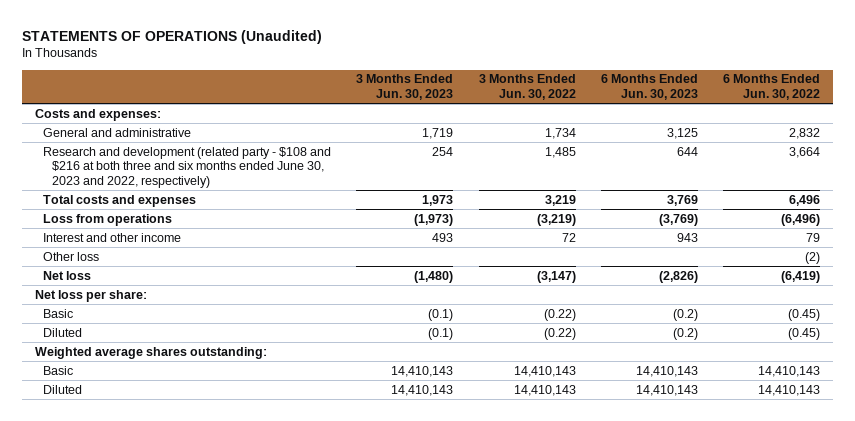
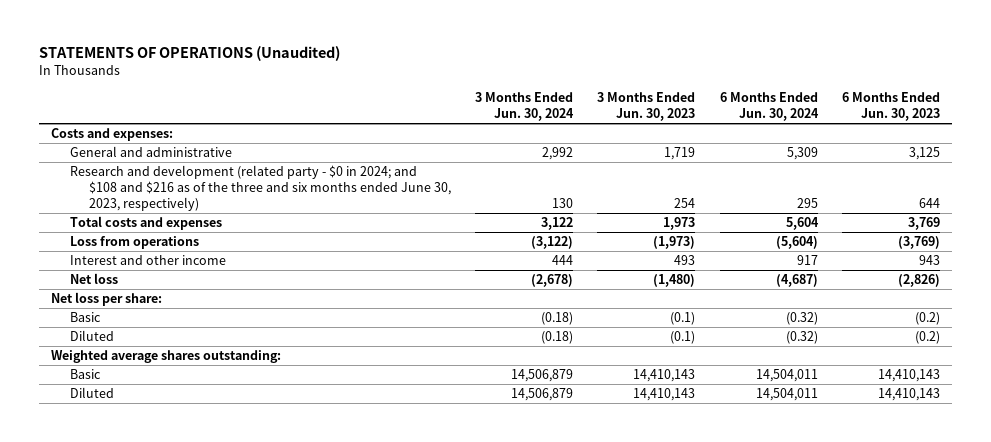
- | 3 Months Ended Jun. 30, 2023 | 3 Months Ended Jun. 30, 2022 | 6 Months Ended Jun. 30, 2023 | 6 Months Ended Jun. 30, 2022
+ | 3 Months Ended Jun. 30, 2024 | 3 Months Ended Jun. 30, 2023 | 6 Months Ended Jun. 30, 2024 | 6 Months Ended Jun. 30, 2023
- Research and development (related party - $108 and $216 at both three and six months ended June 30, 2023 and 2022, respectively) | 254 | 1,485 | 644 | 3,664
+ Research and development (related party - $0 in 2024; and $108 and $216 as of the three and six months ended June 30, 2023, respectively) | 130 | 254 | 295 | 644
- Other loss | | | | (2)

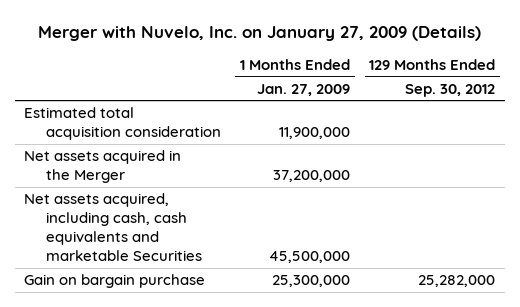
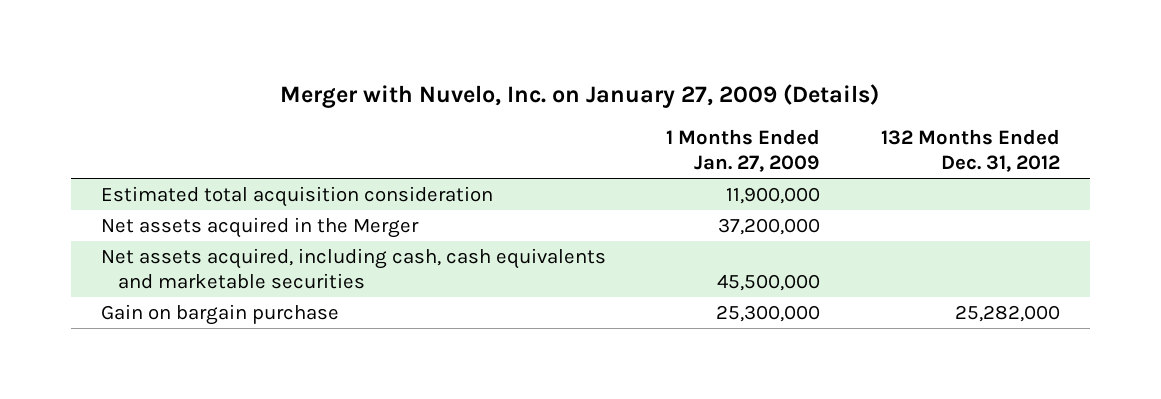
- | 1 Months Ended Jan. 27, 2009 | 129 Months Ended Sep. 30, 2012
+ | 1 Months Ended Jan. 27, 2009 | 132 Months Ended Dec. 31, 2012
- Net assets acquired, including cash, cash equivalents and marketable Securities | 45,500,000 |
+ Net assets acquired, including cash, cash equivalents and marketable securities | 45,500,000 |

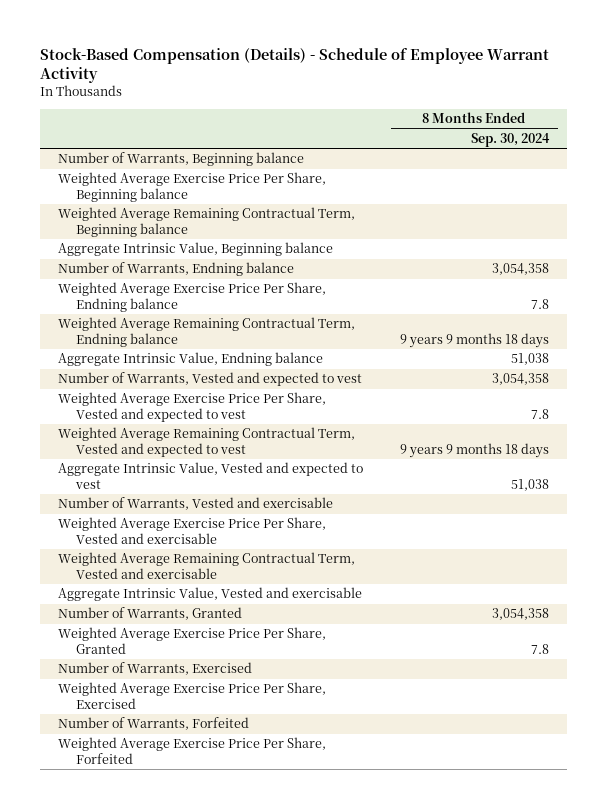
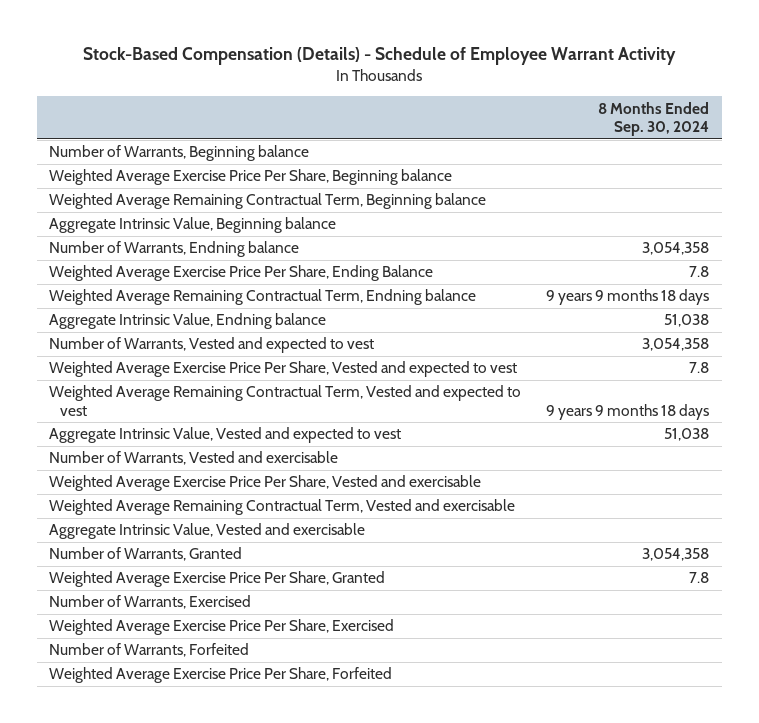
- Weighted Average Exercise Price Per Share, Endning balance | 7.8
+ Weighted Average Exercise Price Per Share, Ending Balance | 7.8

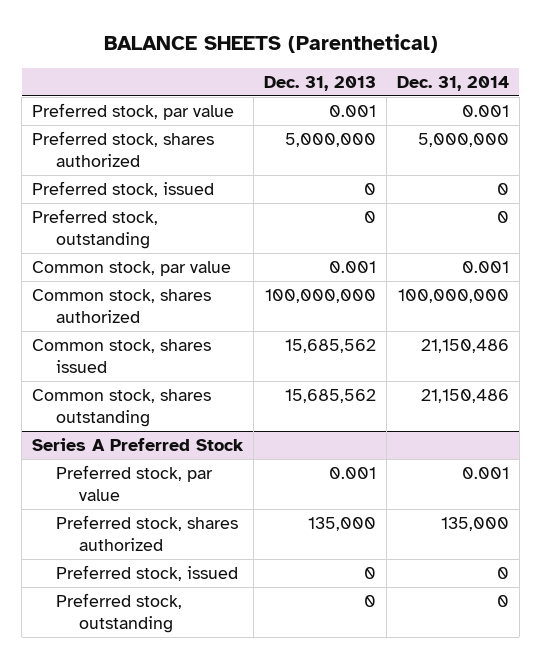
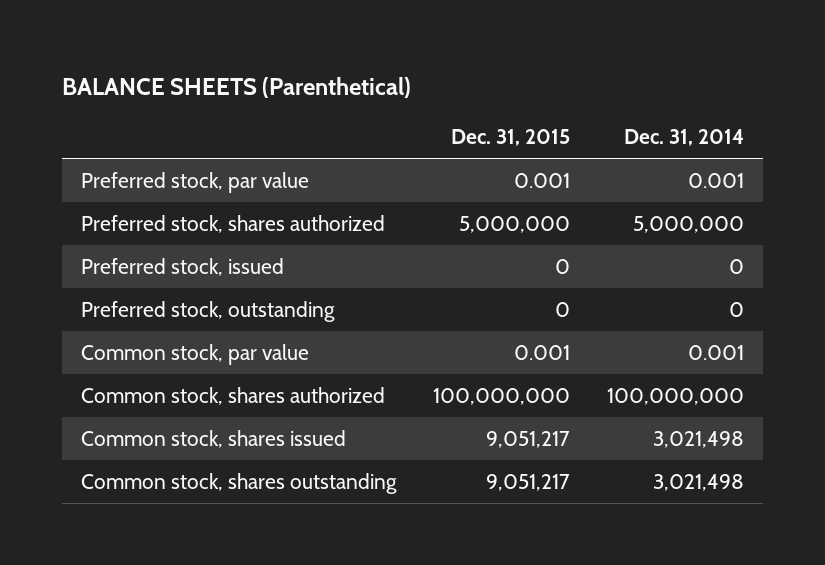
- | Dec. 31, 2013 | Dec. 31, 2014
+ | Dec. 31, 2015 | Dec. 31, 2014
- Common stock, shares issued | 15,685,562 | 21,150,486
- Common stock, shares outstanding | 15,685,562 | 21,150,486
- Series A Preferred Stock
- Preferred stock, par value | 0.001 | 0.001
- Preferred stock, shares authorized | 135,000 | 135,000
- Preferred stock, issued | 0 | 0
- Preferred stock, outstanding | 0 | 0
+ Common stock, shares issued | 9,051,217 | 3,021,498
+ Common stock, shares outstanding | 9,051,217 | 3,021,498

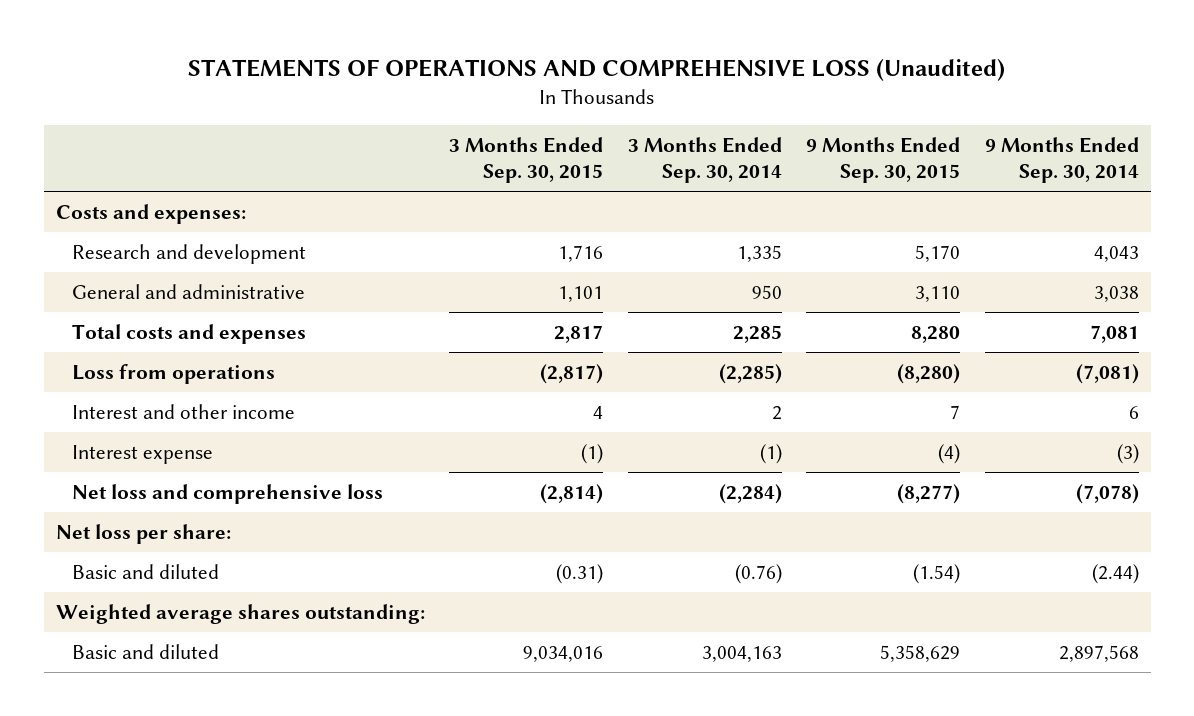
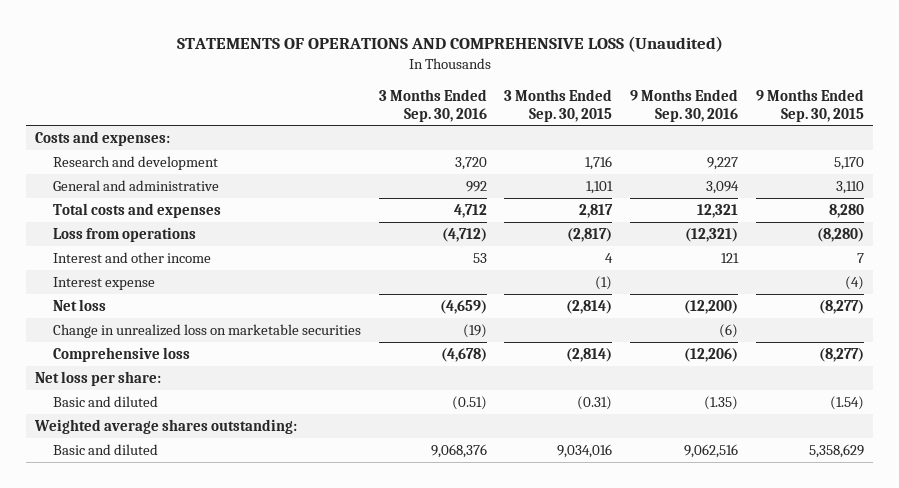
- | 3 Months Ended Sep. 30, 2015 | 3 Months Ended Sep. 30, 2014 | 9 Months Ended Sep. 30, 2015 | 9 Months Ended Sep. 30, 2014
+ | 3 Months Ended Sep. 30, 2016 | 3 Months Ended Sep. 30, 2015 | 9 Months Ended Sep. 30, 2016 | 9 Months Ended Sep. 30, 2015
- Net loss and comprehensive loss | (2,814) | (2,284) | (8,277) | (7,078)
+ Net loss | (4,659) | (2,814) | (12,200) | (8,277)
+ Change in unrealized loss on marketable securities | (19) | | (6) |
+ Comprehensive loss | (4,678) | (2,814) | (12,206) | (8,277)

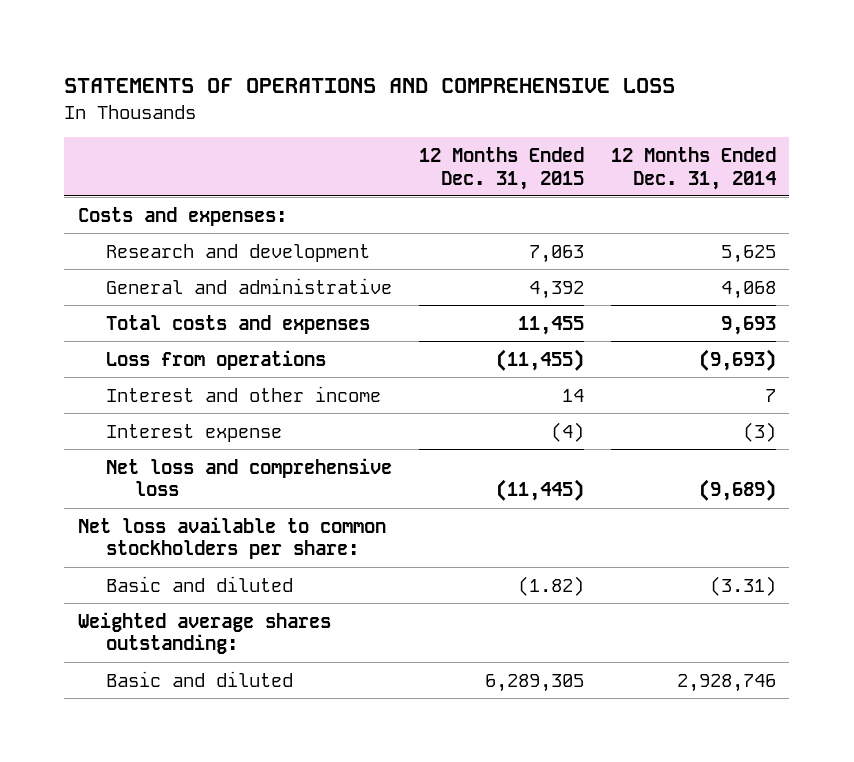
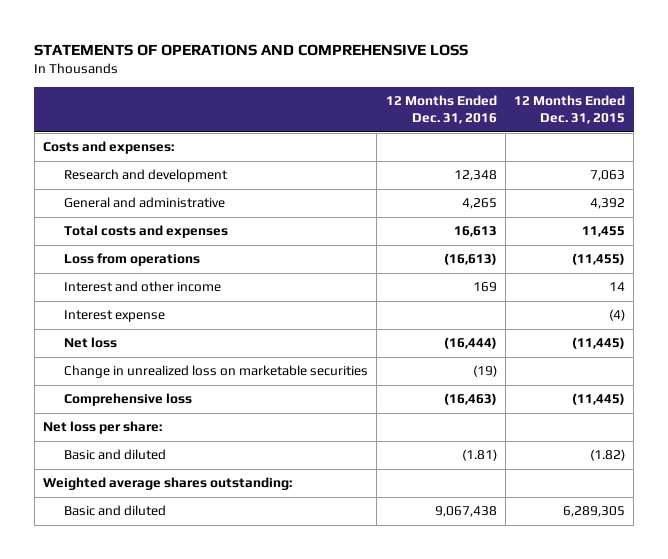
- | 12 Months Ended Dec. 31, 2015 | 12 Months Ended Dec. 31, 2014
+ | 12 Months Ended Dec. 31, 2016 | 12 Months Ended Dec. 31, 2015
- Net loss and comprehensive loss | (11,445) | (9,689)
- Net loss available to common stockholders per share:
+ Net loss | (16,444) | (11,445)
+ Change in unrealized loss on marketable securities | (19) |
+ Comprehensive loss | (16,463) | (11,445)
+ Net loss per share:

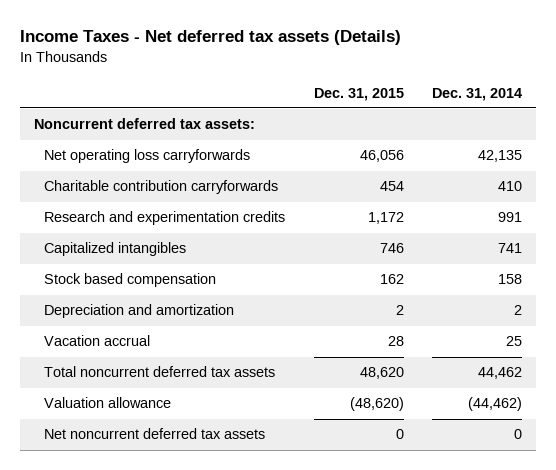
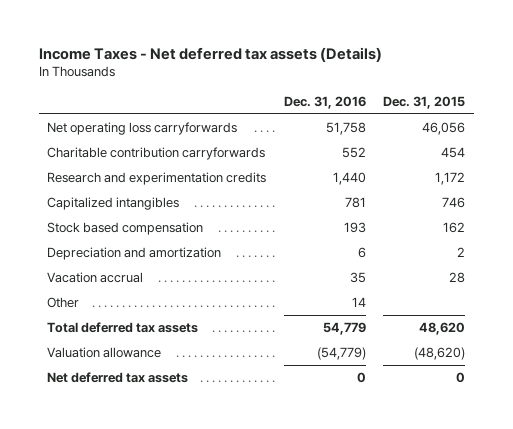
- | Dec. 31, 2015 | Dec. 31, 2014
+ | Dec. 31, 2016 | Dec. 31, 2015
- Noncurrent deferred tax assets:
- Total noncurrent deferred tax assets | 48,620 | 44,462
+ Other | 14 |
+ Total deferred tax assets | 54,779 | 48,620
- Net noncurrent deferred tax assets | 0 | 0
+ Net deferred tax assets | 0 | 0

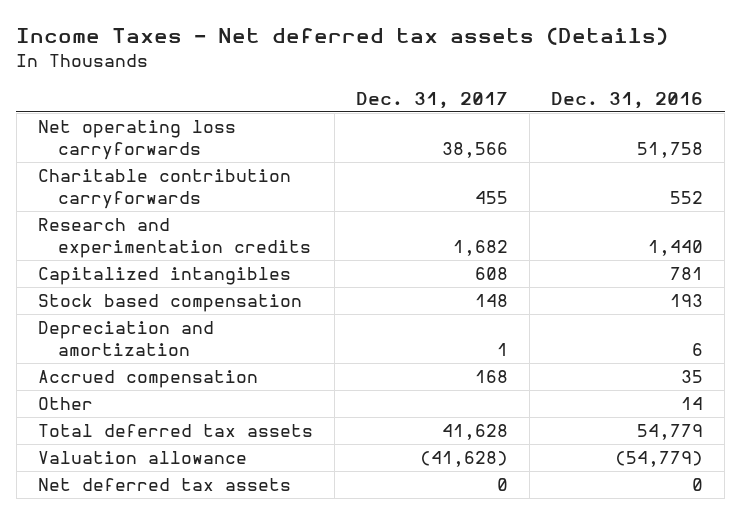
- | Dec. 31, 2016 | Dec. 31, 2015
+ | Dec. 31, 2017 | Dec. 31, 2016
- Vacation accrual | 35 | 28
+ Accrued compensation | 168 | 35

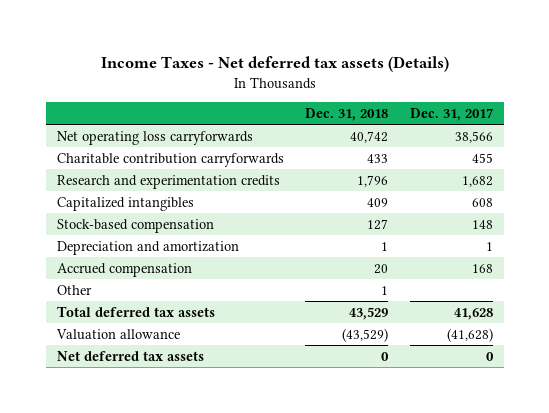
- | Dec. 31, 2017 | Dec. 31, 2016
+ | Dec. 31, 2018 | Dec. 31, 2017
- Stock based compensation | 148 | 193
+ Stock-based compensation | 127 | 148

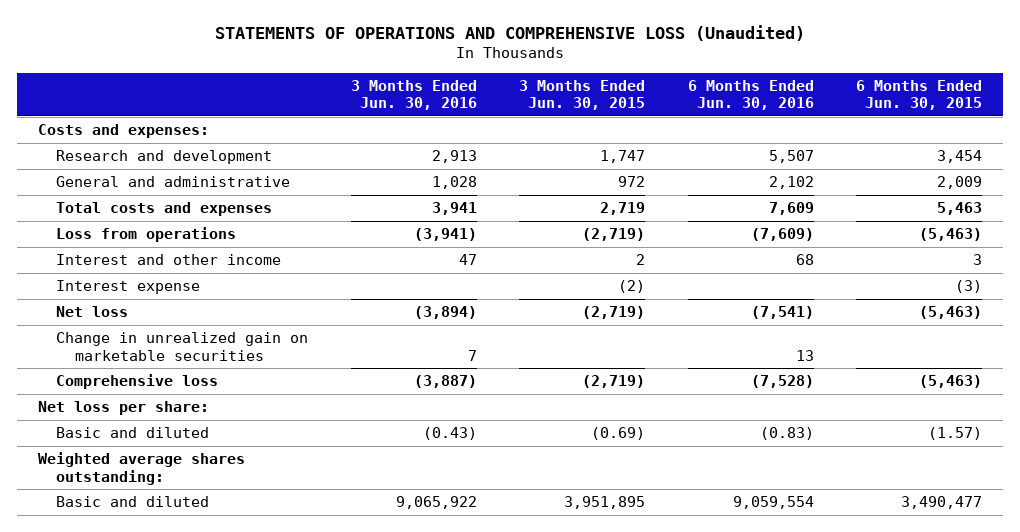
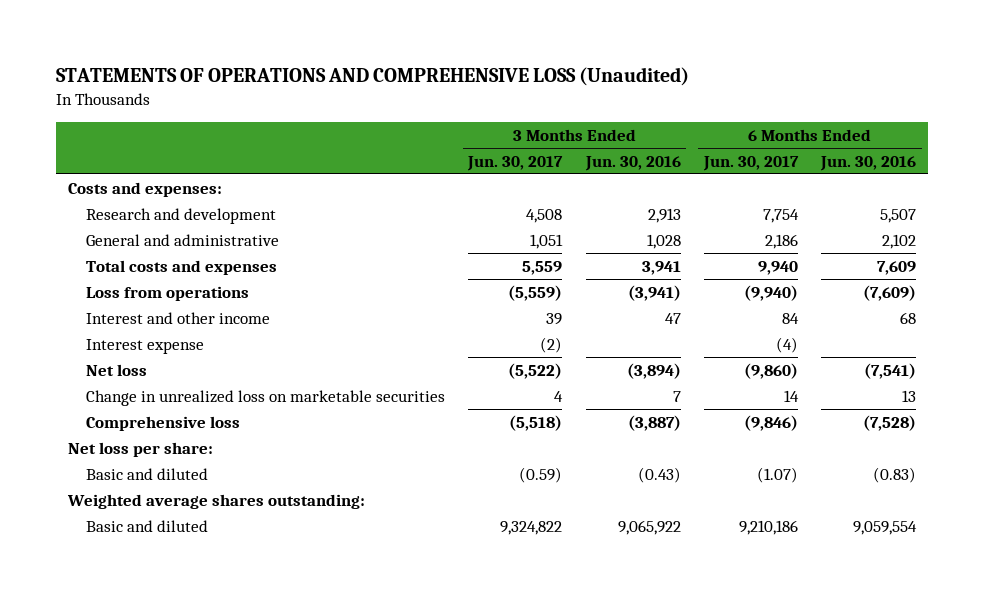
- | 3 Months Ended Jun. 30, 2016 | 3 Months Ended Jun. 30, 2015 | 6 Months Ended Jun. 30, 2016 | 6 Months Ended Jun. 30, 2015
+ | 3 Months Ended Jun. 30, 2017 | 3 Months Ended Jun. 30, 2016 | 6 Months Ended Jun. 30, 2017 | 6 Months Ended Jun. 30, 2016
- Change in unrealized gain on marketable securities | 7 | | 13 |
+ Change in unrealized loss on marketable securities | 4 | 7 | 14 | 13

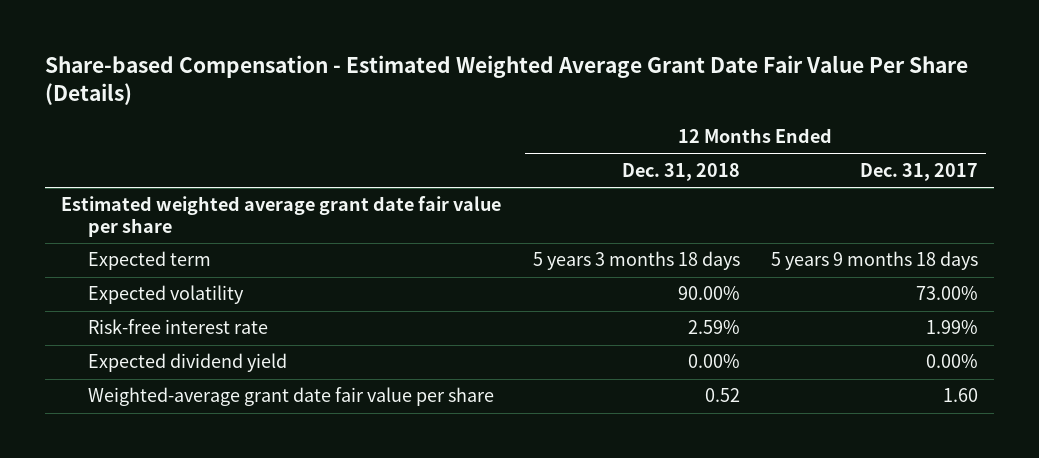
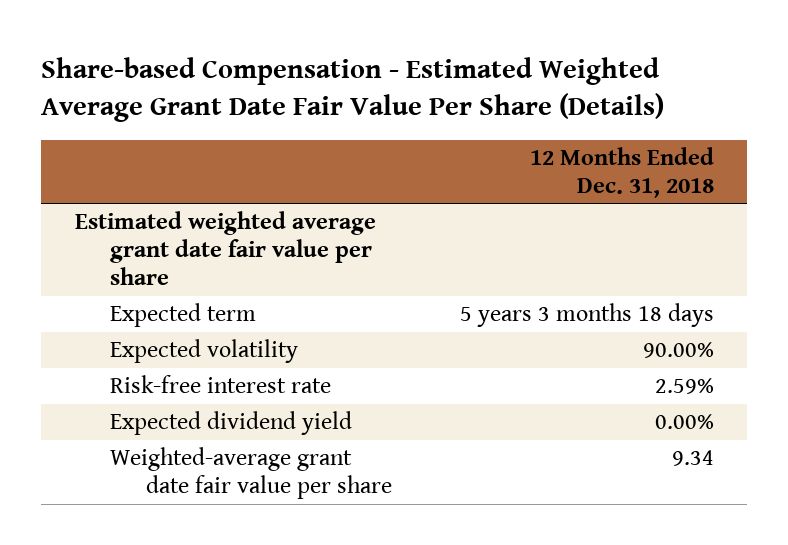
- | 12 Months Ended Dec. 31, 2018 | 12 Months Ended Dec. 31, 2017
+ | 12 Months Ended Dec. 31, 2018
- Weighted-average grant date fair value per share | 0.52 | 1.60
+ Weighted-average grant date fair value per share | 9.34

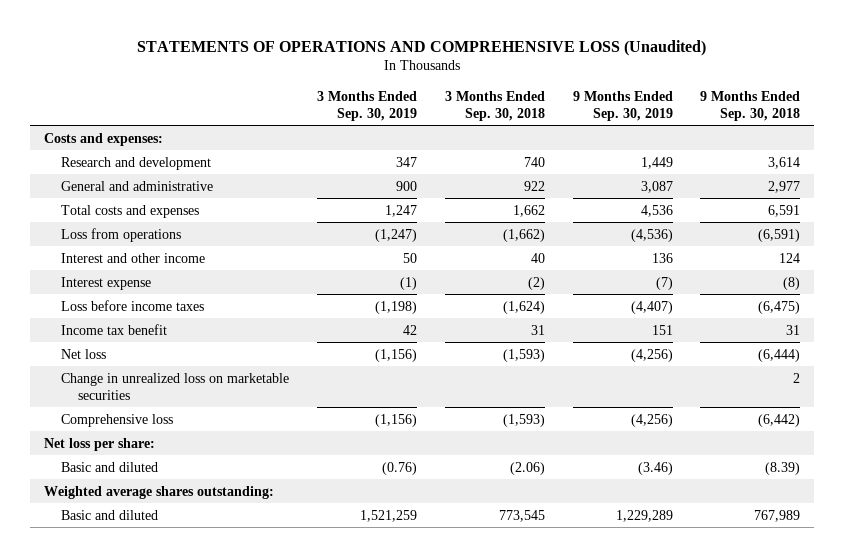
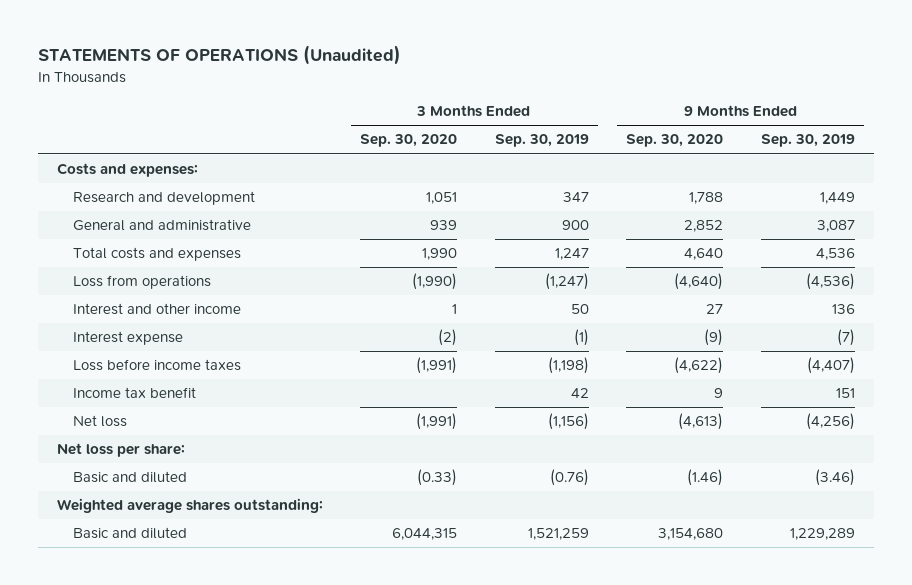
- STATEMENTS OF OPERATIONS AND COMPREHENSIVE LOSS (Unaudited)
+ STATEMENTS OF OPERATIONS (Unaudited)
- | 3 Months Ended Sep. 30, 2019 | 3 Months Ended Sep. 30, 2018 | 9 Months Ended Sep. 30, 2019 | 9 Months Ended Sep. 30, 2018
+ | 3 Months Ended Sep. 30, 2020 | 3 Months Ended Sep. 30, 2019 | 9 Months Ended Sep. 30, 2020 | 9 Months Ended Sep. 30, 2019
- Change in unrealized loss on marketable securities | | | | 2
- Comprehensive loss | (1,156) | (1,593) | (4,256) | (6,442)

